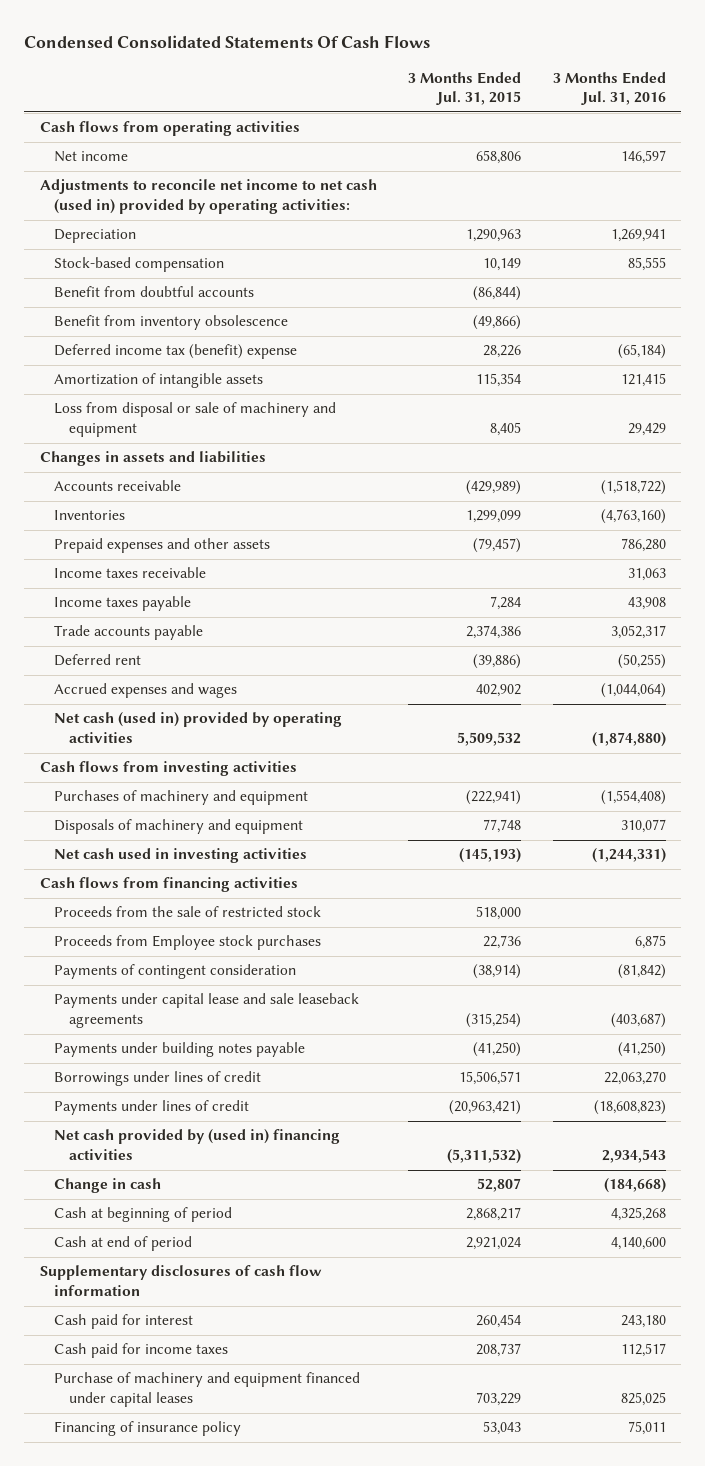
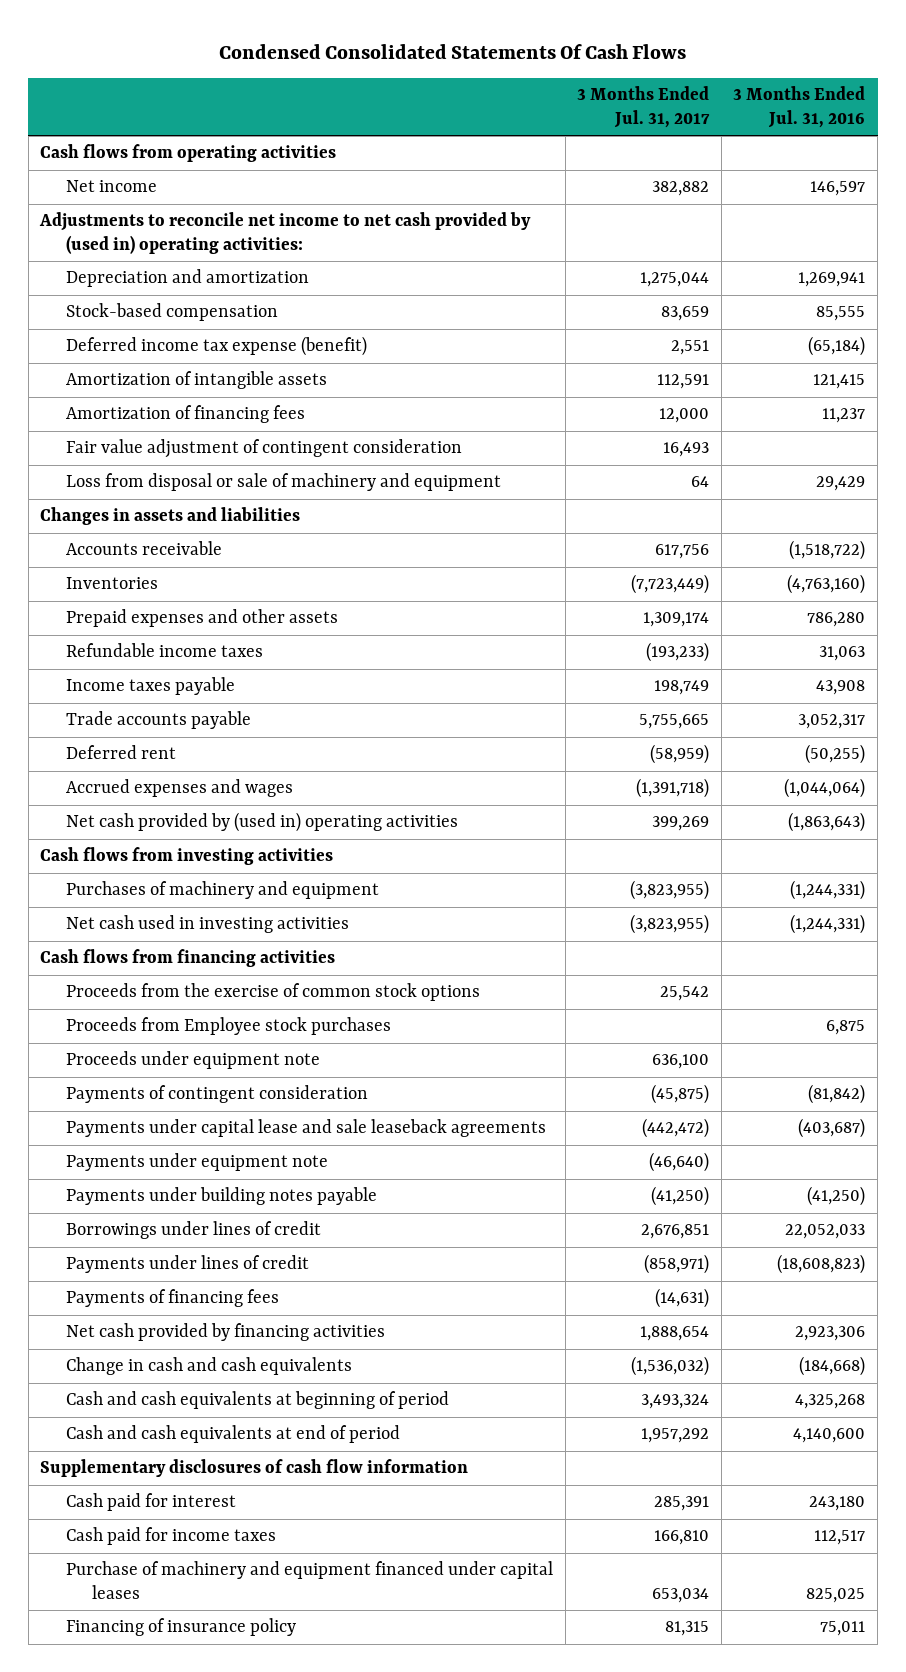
- | 3 Months Ended Jul. 31, 2015 | 3 Months Ended Jul. 31, 2016
+ | 3 Months Ended Jul. 31, 2017 | 3 Months Ended Jul. 31, 2016
- Adjustments to reconcile net income to net cash (used in) provided by operating activities:
- Depreciation | 1,290,963 | 1,269,941
+ Adjustments to reconcile net income to net cash provided by (used in) operating activities:
+ Depreciation and amortization | 1,275,044 | 1,269,941
- Benefit from doubtful accounts | (86,844) |
- Benefit from inventory obsolescence | (49,866) |
- Deferred income tax (benefit) expense | 28,226 | (65,184)
+ Deferred income tax expense (benefit) | 2,551 | (65,184)
+ Amortization of financing fees | 12,000 | 11,237
+ Fair value adjustment of contingent consideration | 16,493 |
- Income taxes receivable | | 31,063
+ Refundable income taxes | (193,233) | 31,063
- Net cash (used in) provided by operating activities | 5,509,532 | (1,874,880)
+ Net cash provided by (used in) operating activities | 399,269 | (1,863,643)
- Purchases of machinery and equipment | (222,941) | (1,554,408)
- Disposals of machinery and equipment | 77,748 | 310,077
+ Purchases of machinery and equipment | (3,823,955) | (1,244,331)
- Proceeds from the sale of restricted stock | 518,000 |
+ Proceeds from the exercise of common stock options | 25,542 |
+ Proceeds under equipment note | 636,100 |
+ Payments under equipment note | (46,640) |
- Borrowings under lines of credit | 15,506,571 | 22,063,270
+ Borrowings under lines of credit | 2,676,851 | 22,052,033
- Net cash provided by (used in) financing activities | (5,311,532) | 2,934,543
- Change in cash | 52,807 | (184,668)
- Cash at beginning of period | 2,868,217 | 4,325,268
- Cash at end of period | 2,921,024 | 4,140,600
+ Payments of financing fees | (14,631) |
+ Net cash provided by financing activities | 1,888,654 | 2,923,306
+ Change in cash and cash equivalents | (1,536,032) | (184,668)
+ Cash and cash equivalents at beginning of period | 3,493,324 | 4,325,268
+ Cash and cash equivalents at end of period | 1,957,292 | 4,140,600

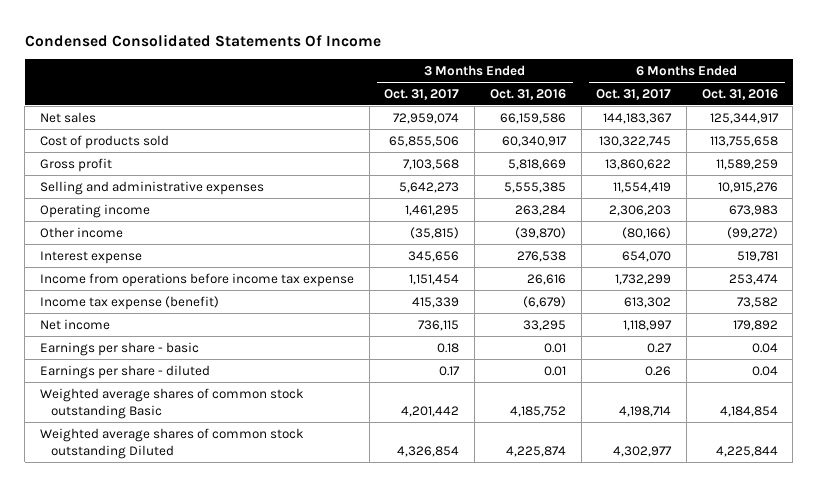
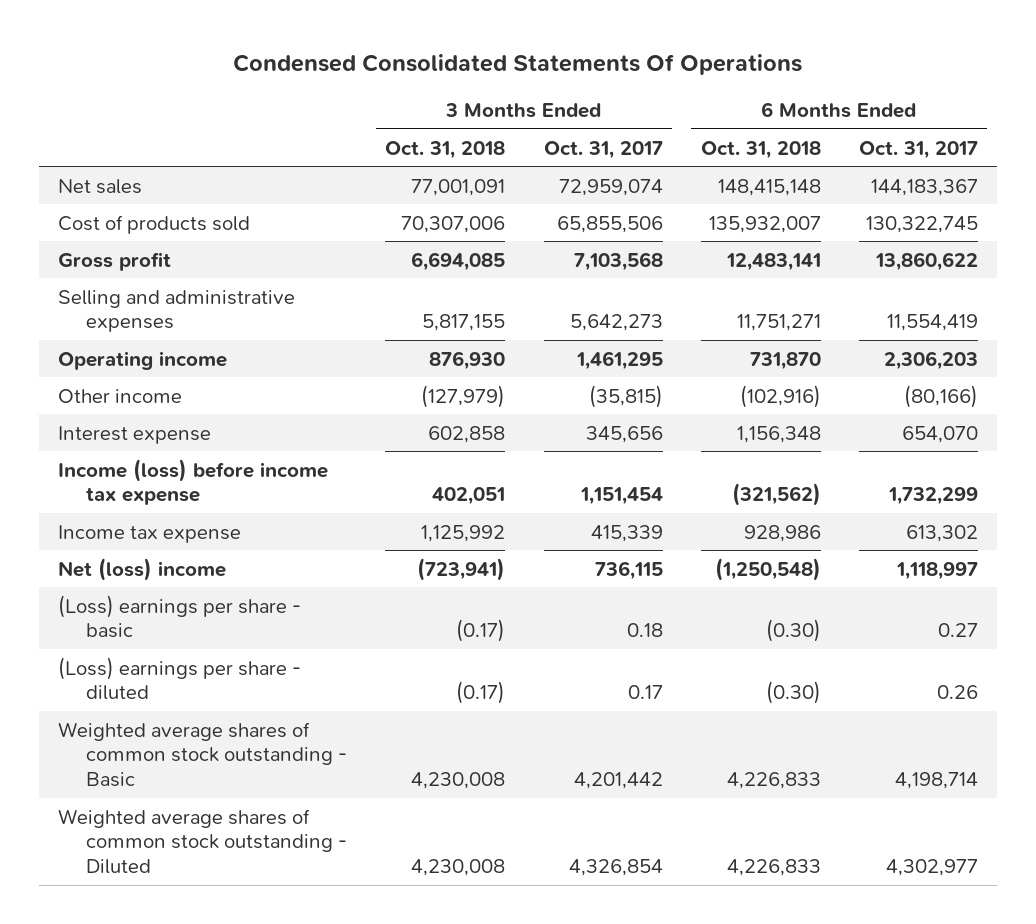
- Condensed Consolidated Statements Of Income
+ Condensed Consolidated Statements Of Operations
- | 3 Months Ended Oct. 31, 2017 | 3 Months Ended Oct. 31, 2016 | 6 Months Ended Oct. 31, 2017 | 6 Months Ended Oct. 31, 2016
+ | 3 Months Ended Oct. 31, 2018 | 3 Months Ended Oct. 31, 2017 | 6 Months Ended Oct. 31, 2018 | 6 Months Ended Oct. 31, 2017
- Income from operations before income tax expense | 1,151,454 | 26,616 | 1,732,299 | 253,474
- Income tax expense (benefit) | 415,339 | (6,679) | 613,302 | 73,582
- Net income | 736,115 | 33,295 | 1,118,997 | 179,892
- Earnings per share - basic | 0.18 | 0.01 | 0.27 | 0.04
- Earnings per share - diluted | 0.17 | 0.01 | 0.26 | 0.04
- Weighted average shares of common stock outstanding Basic | 4,201,442 | 4,185,752 | 4,198,714 | 4,184,854
- Weighted average shares of common stock outstanding Diluted | 4,326,854 | 4,225,874 | 4,302,977 | 4,225,844
+ Income (loss) before income tax expense | 402,051 | 1,151,454 | (321,562) | 1,732,299
+ Income tax expense | 1,125,992 | 415,339 | 928,986 | 613,302
+ Net (loss) income | (723,941) | 736,115 | (1,250,548) | 1,118,997
+ (Loss) earnings per share - basic | (0.17) | 0.18 | (0.30) | 0.27
+ (Loss) earnings per share - diluted | (0.17) | 0.17 | (0.30) | 0.26
+ Weighted average shares of common stock outstanding - Basic | 4,230,008 | 4,201,442 | 4,226,833 | 4,198,714
+ Weighted average shares of common stock outstanding - Diluted | 4,230,008 | 4,326,854 | 4,226,833 | 4,302,977

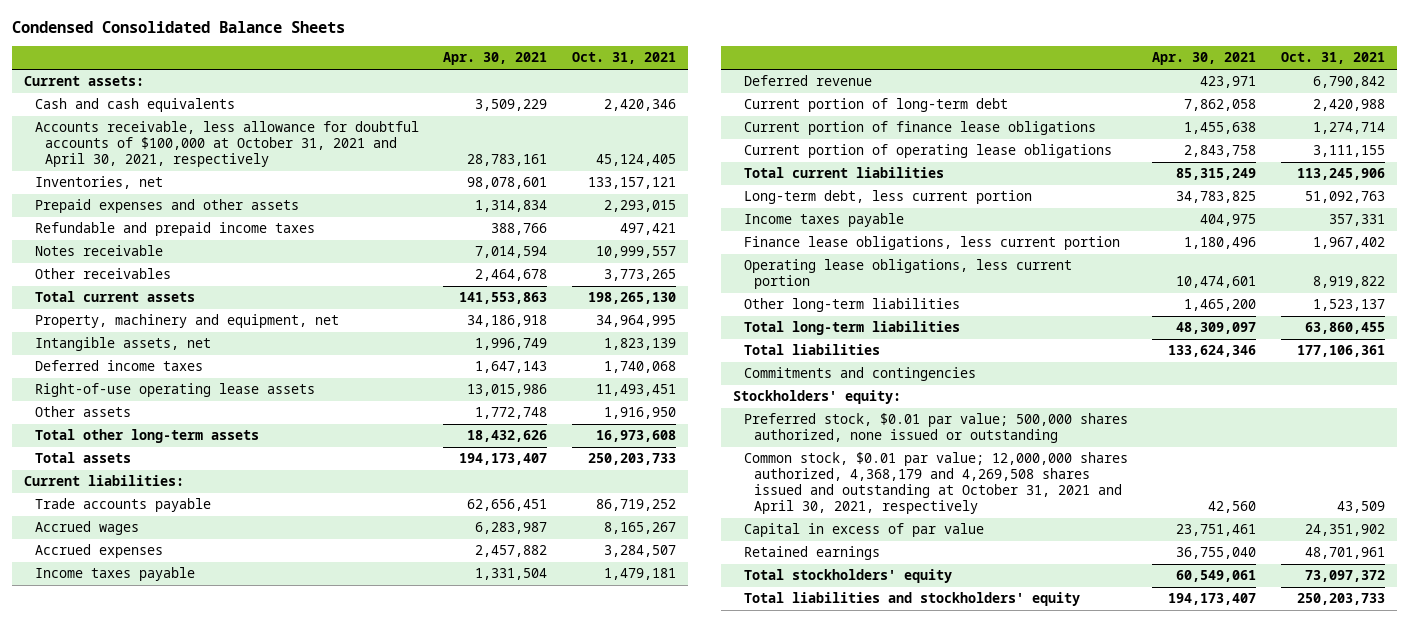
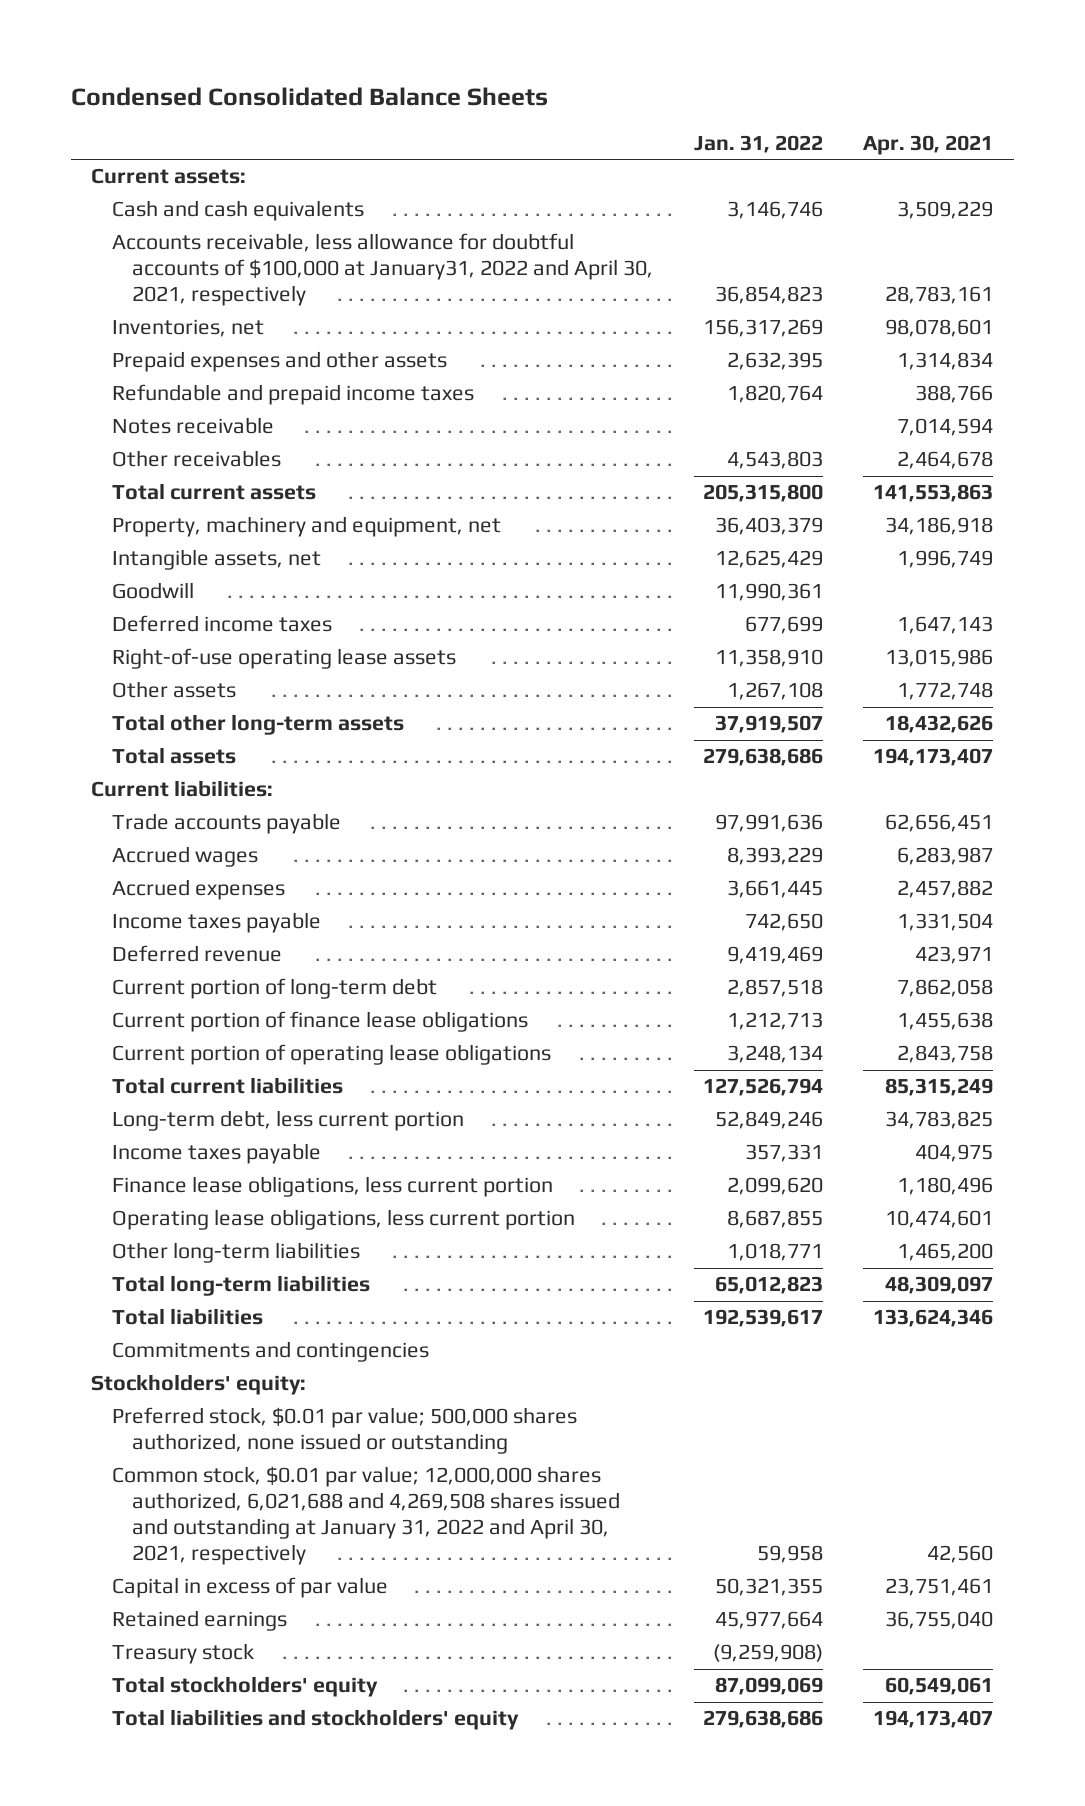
- | Apr. 30, 2021 | Oct. 31, 2021
+ | Jan. 31, 2022 | Apr. 30, 2021
- Accounts receivable, less allowance for doubtful accounts of $100,000 at October 31, 2021 and April 30, 2021, respectively | 28,783,161 | 45,124,405
+ Accounts receivable, less allowance for doubtful accounts of $100,000 at January31, 2022 and April 30, 2021, respectively | 36,854,823 | 28,783,161
+ Goodwill | 11,990,361 |
- Common stock, $0.01 par value; 12,000,000 shares authorized, 4,368,179 and 4,269,508 shares issued and outstanding at October 31, 2021 and April 30, 2021, respectively | 42,560 | 43,509
+ Common stock, $0.01 par value; 12,000,000 shares authorized, 6,021,688 and 4,269,508 shares issued and outstanding at January 31, 2022 and April 30, 2021, respectively | 59,958 | 42,560
+ Treasury stock | (9,259,908) |

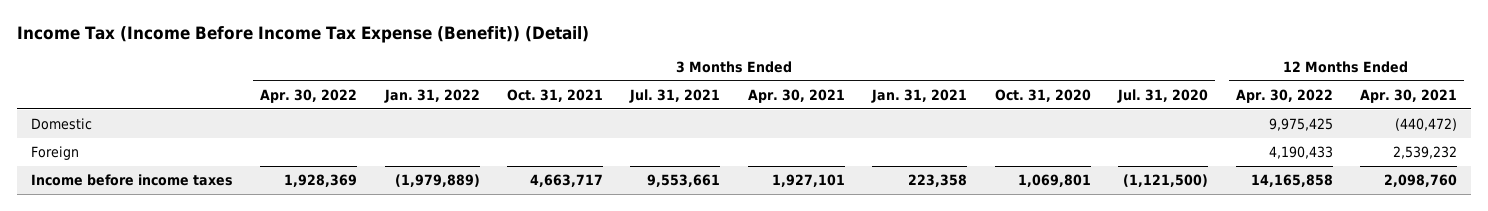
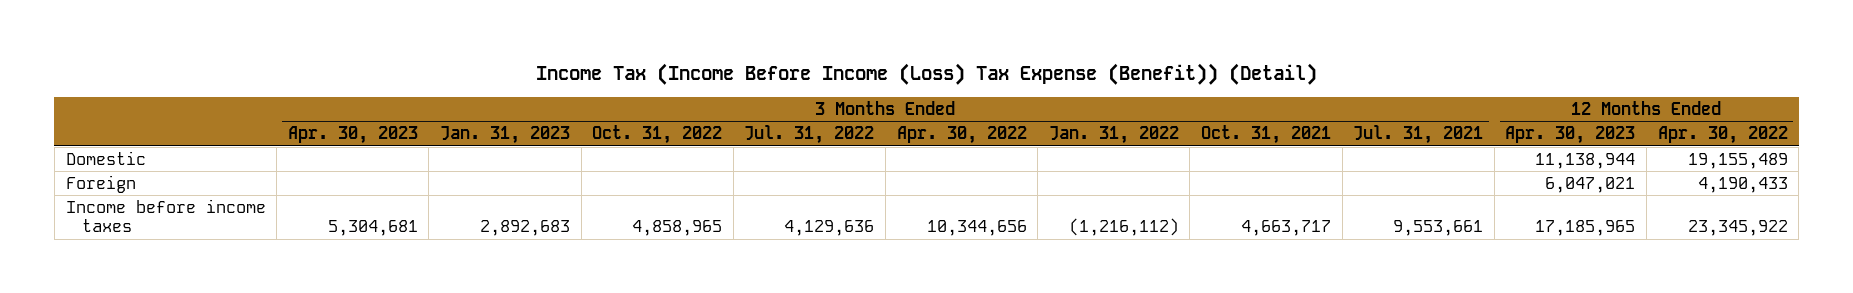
- Income Tax (Income Before Income Tax Expense (Benefit)) (Detail)
+ Income Tax (Income Before Income (Loss) Tax Expense (Benefit)) (Detail)
- | 3 Months Ended Apr. 30, 2022 | 3 Months Ended Jan. 31, 2022 | 3 Months Ended Oct. 31, 2021 | 3 Months Ended Jul. 31, 2021 | 3 Months Ended Apr. 30, 2021 | 3 Months Ended Jan. 31, 2021 | 3 Months Ended Oct. 31, 2020 | 3 Months Ended Jul. 31, 2020 | 12 Months Ended Apr. 30, 2022 | 12 Months Ended Apr. 30, 2021
+ | 3 Months Ended Apr. 30, 2023 | 3 Months Ended Jan. 31, 2023 | 3 Months Ended Oct. 31, 2022 | 3 Months Ended Jul. 31, 2022 | 3 Months Ended Apr. 30, 2022 | 3 Months Ended Jan. 31, 2022 | 3 Months Ended Oct. 31, 2021 | 3 Months Ended Jul. 31, 2021 | 12 Months Ended Apr. 30, 2023 | 12 Months Ended Apr. 30, 2022
- Domestic | | | | | | | | | 9,975,425 | (440,472)
+ Domestic | | | | | | | | | 11,138,944 | 19,155,489
- Income before income taxes | 1,928,369 | (1,979,889) | 4,663,717 | 9,553,661 | 1,927,101 | 223,358 | 1,069,801 | (1,121,500) | 14,165,858 | 2,098,760
+ Income before income taxes | 5,304,681 | 2,892,683 | 4,858,965 | 4,129,636 | 10,344,656 | (1,216,112) | 4,663,717 | 9,553,661 | 17,185,965 | 23,345,922

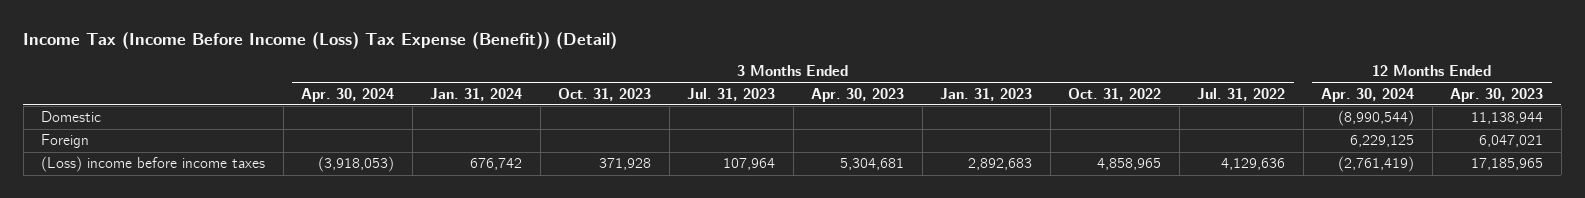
- | 3 Months Ended Apr. 30, 2023 | 3 Months Ended Jan. 31, 2023 | 3 Months Ended Oct. 31, 2022 | 3 Months Ended Jul. 31, 2022 | 3 Months Ended Apr. 30, 2022 | 3 Months Ended Jan. 31, 2022 | 3 Months Ended Oct. 31, 2021 | 3 Months Ended Jul. 31, 2021 | 12 Months Ended Apr. 30, 2023 | 12 Months Ended Apr. 30, 2022
+ | 3 Months Ended Apr. 30, 2024 | 3 Months Ended Jan. 31, 2024 | 3 Months Ended Oct. 31, 2023 | 3 Months Ended Jul. 31, 2023 | 3 Months Ended Apr. 30, 2023 | 3 Months Ended Jan. 31, 2023 | 3 Months Ended Oct. 31, 2022 | 3 Months Ended Jul. 31, 2022 | 12 Months Ended Apr. 30, 2024 | 12 Months Ended Apr. 30, 2023
- Income before income taxes | 5,304,681 | 2,892,683 | 4,858,965 | 4,129,636 | 10,344,656 | (1,216,112) | 4,663,717 | 9,553,661 | 17,185,965 | 23,345,922
+ (Loss) income before income taxes | (3,918,053) | 676,742 | 371,928 | 107,964 | 5,304,681 | 2,892,683 | 4,858,965 | 4,129,636 | (2,761,419) | 17,185,965

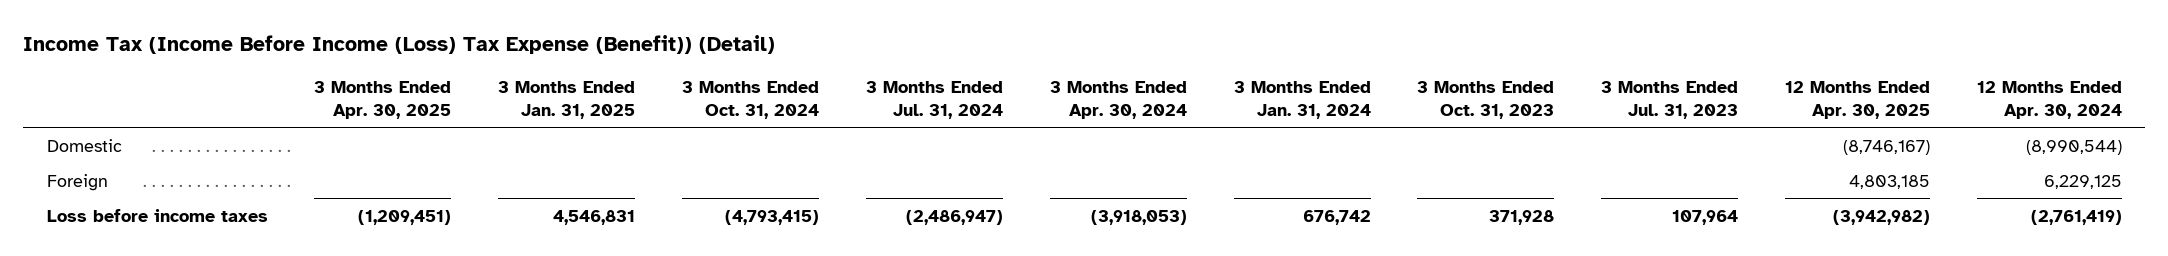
- | 3 Months Ended Apr. 30, 2024 | 3 Months Ended Jan. 31, 2024 | 3 Months Ended Oct. 31, 2023 | 3 Months Ended Jul. 31, 2023 | 3 Months Ended Apr. 30, 2023 | 3 Months Ended Jan. 31, 2023 | 3 Months Ended Oct. 31, 2022 | 3 Months Ended Jul. 31, 2022 | 12 Months Ended Apr. 30, 2024 | 12 Months Ended Apr. 30, 2023
+ | 3 Months Ended Apr. 30, 2025 | 3 Months Ended Jan. 31, 2025 | 3 Months Ended Oct. 31, 2024 | 3 Months Ended Jul. 31, 2024 | 3 Months Ended Apr. 30, 2024 | 3 Months Ended Jan. 31, 2024 | 3 Months Ended Oct. 31, 2023 | 3 Months Ended Jul. 31, 2023 | 12 Months Ended Apr. 30, 2025 | 12 Months Ended Apr. 30, 2024
- (Loss) income before income taxes | (3,918,053) | 676,742 | 371,928 | 107,964 | 5,304,681 | 2,892,683 | 4,858,965 | 4,129,636 | (2,761,419) | 17,185,965
+ Loss before income taxes | (1,209,451) | 4,546,831 | (4,793,415) | (2,486,947) | (3,918,053) | 676,742 | 371,928 | 107,964 | (3,942,982) | (2,761,419)

